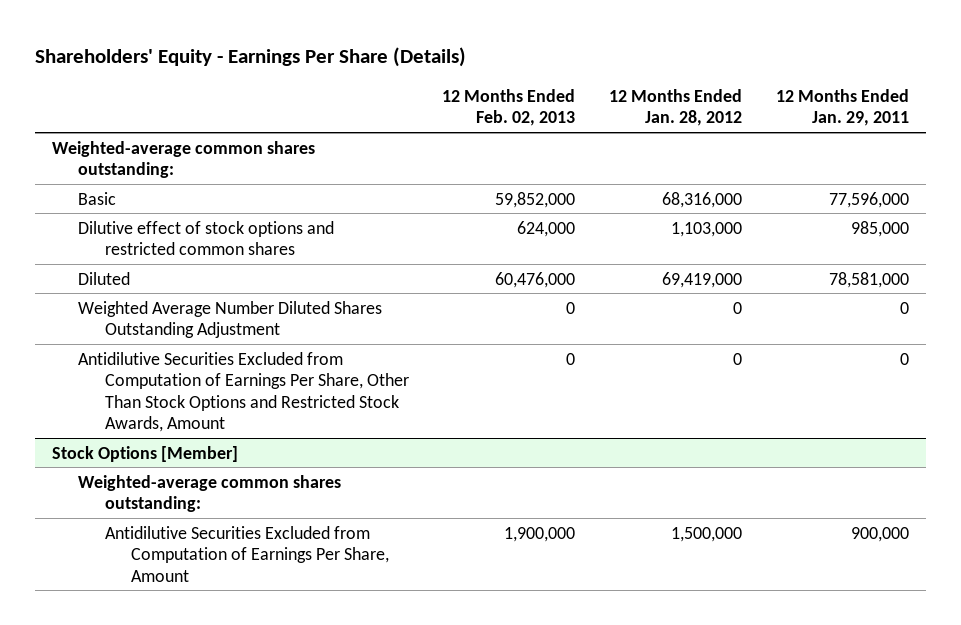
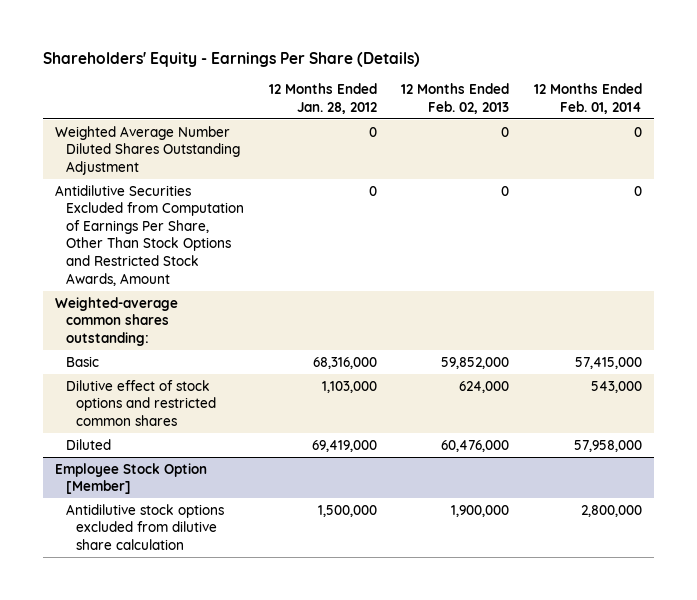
- | 12 Months Ended Feb. 02, 2013 | 12 Months Ended Jan. 28, 2012 | 12 Months Ended Jan. 29, 2011
+ | 12 Months Ended Jan. 28, 2012 | 12 Months Ended Feb. 02, 2013 | 12 Months Ended Feb. 01, 2014
moved up: Weighted Average Number Diluted Shares Outstanding Adjustment | 0 | 0 | 0
moved up: Antidilutive Securities Excluded from Computation of Earnings Per Share, Other Than Stock Options and Restricted Stock Awards, Amount | 0 | 0 | 0
- Stock Options [Member]
- Weighted-average common shares outstanding:
- Antidilutive Securities Excluded from Computation of Earnings Per Share, Amount | 1,900,000 | 1,500,000 | 900,000
+ Employee Stock Option [Member]
+ Antidilutive stock options excluded from dilutive share calculation | 1,500,000 | 1,900,000 | 2,800,000

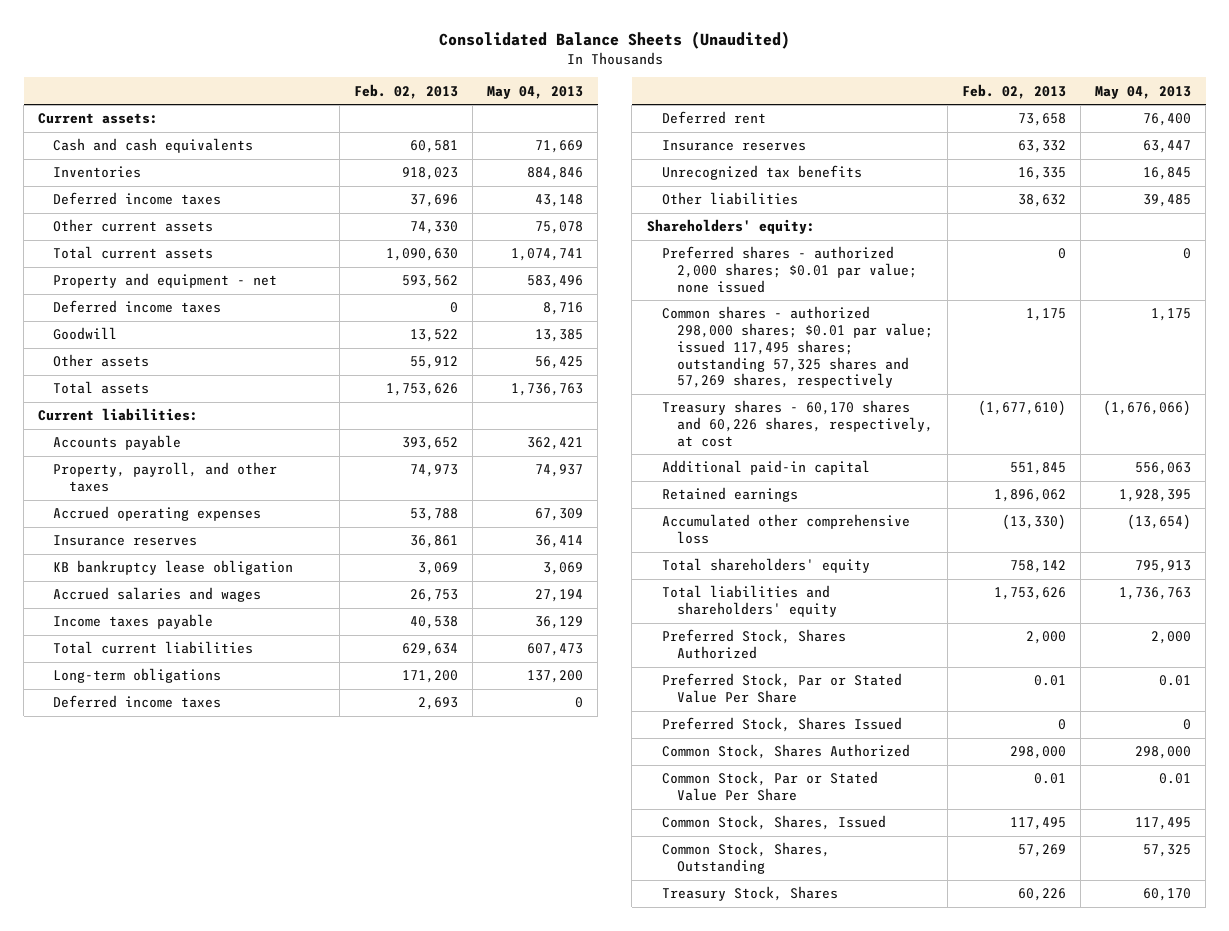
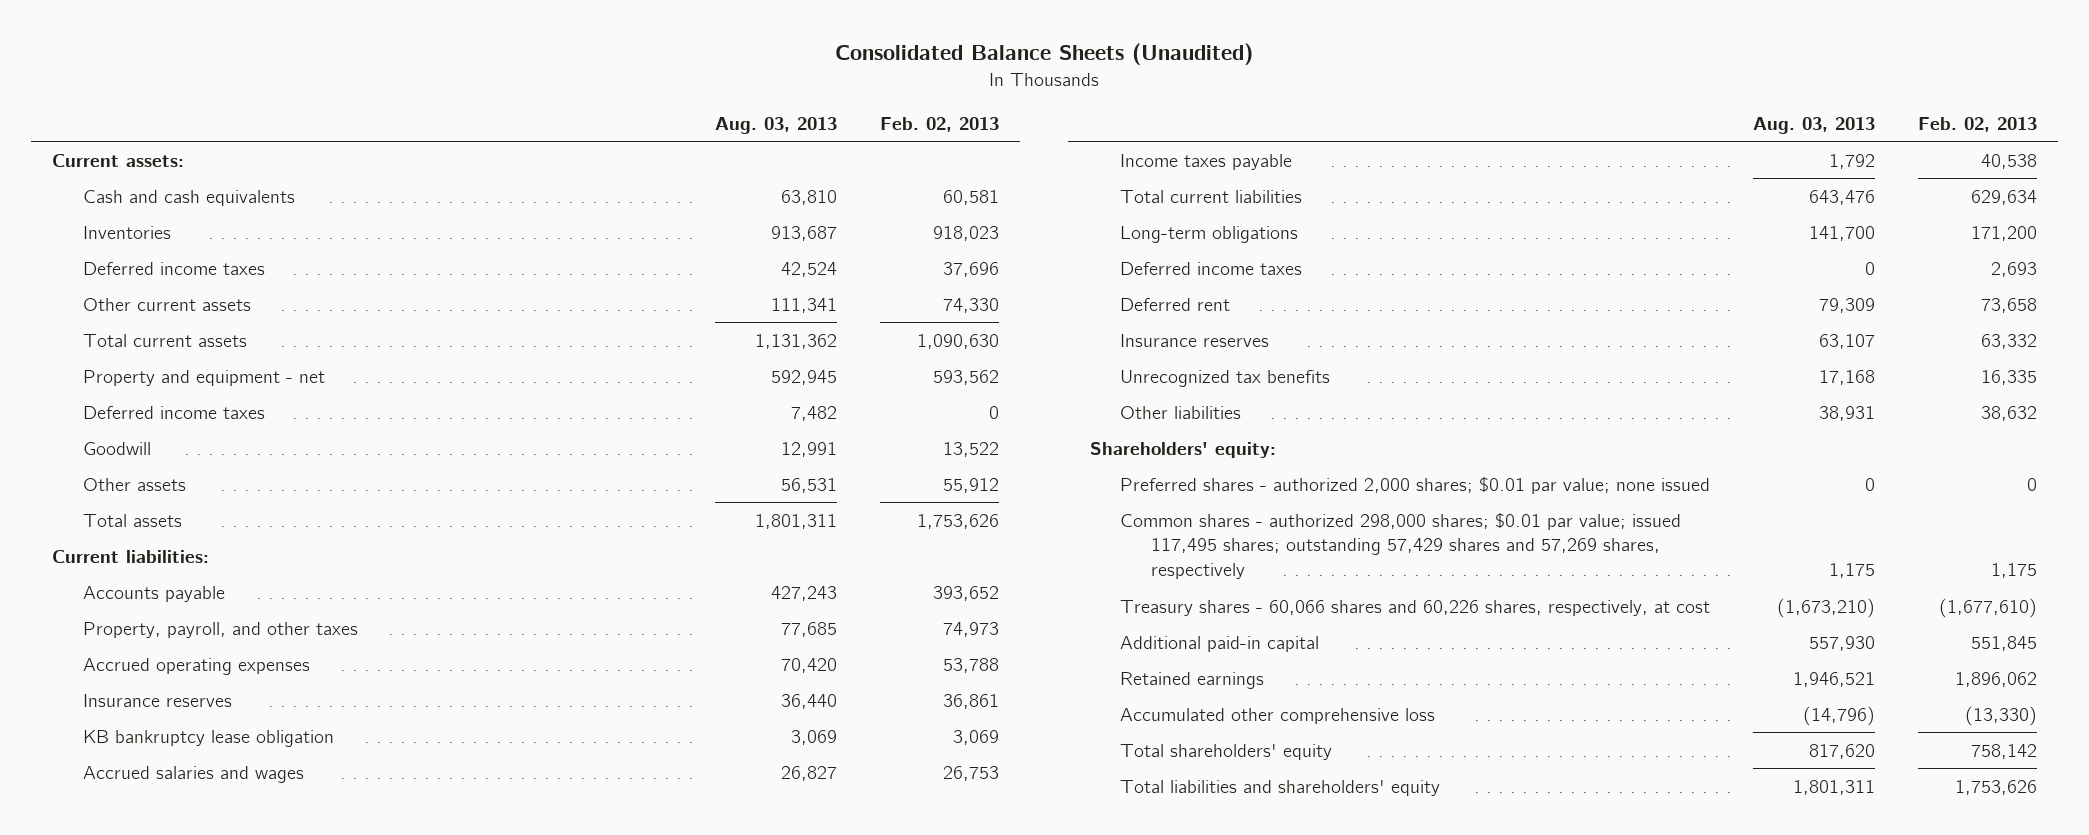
- | Feb. 02, 2013 | May 04, 2013
+ | Aug. 03, 2013 | Feb. 02, 2013
- Common shares - authorized 298,000 shares; $0.01 par value; issued 117,495 shares; outstanding 57,325 shares and 57,269 shares, respectively | 1,175 | 1,175
- Treasury shares - 60,170 shares and 60,226 shares, respectively, at cost | (1,677,610) | (1,676,066)
+ Common shares - authorized 298,000 shares; $0.01 par value; issued 117,495 shares; outstanding 57,429 shares and 57,269 shares, respectively | 1,175 | 1,175
+ Treasury shares - 60,066 shares and 60,226 shares, respectively, at cost | (1,673,210) | (1,677,610)
- Preferred Stock, Shares Authorized | 2,000 | 2,000
- Preferred Stock, Par or Stated Value Per Share | 0.01 | 0.01
- Preferred Stock, Shares Issued | 0 | 0
- Common Stock, Shares Authorized | 298,000 | 298,000
- Common Stock, Par or Stated Value Per Share | 0.01 | 0.01
- Common Stock, Shares, Issued | 117,495 | 117,495
- Common Stock, Shares, Outstanding | 57,269 | 57,325
- Treasury Stock, Shares | 60,226 | 60,170

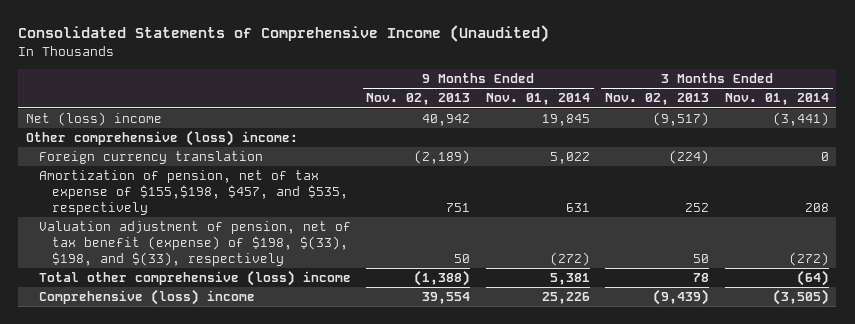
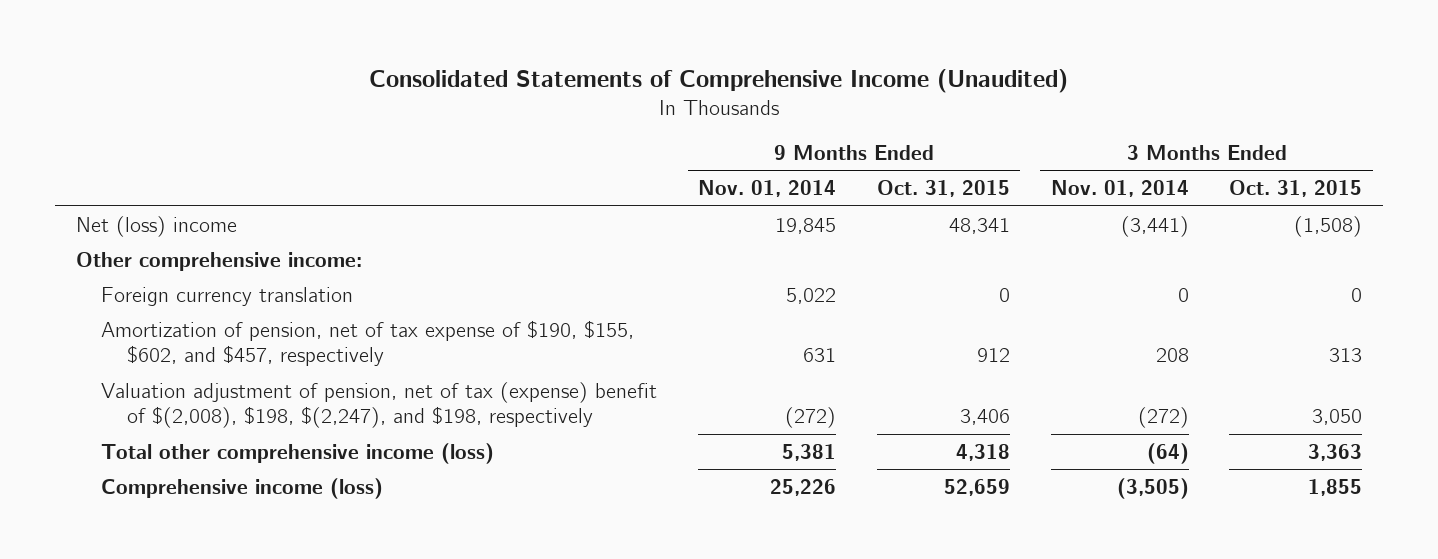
- | 9 Months Ended Nov. 02, 2013 | 9 Months Ended Nov. 01, 2014 | 3 Months Ended Nov. 02, 2013 | 3 Months Ended Nov. 01, 2014
+ | 9 Months Ended Nov. 01, 2014 | 9 Months Ended Oct. 31, 2015 | 3 Months Ended Nov. 01, 2014 | 3 Months Ended Oct. 31, 2015
- Other comprehensive (loss) income:
+ Other comprehensive income:
- Amortization of pension, net of tax expense of $155,$198, $457, and $535, respectively | 751 | 631 | 252 | 208
- Valuation adjustment of pension, net of tax benefit (expense) of $198, $(33), $198, and $(33), respectively | 50 | (272) | 50 | (272)
- Total other comprehensive (loss) income | (1,388) | 5,381 | 78 | (64)
- Comprehensive (loss) income | 39,554 | 25,226 | (9,439) | (3,505)
+ Amortization of pension, net of tax expense of $190, $155, $602, and $457, respectively | 631 | 912 | 208 | 313
+ Valuation adjustment of pension, net of tax (expense) benefit of $(2,008), $198, $(2,247), and $198, respectively | (272) | 3,406 | (272) | 3,050
+ Total other comprehensive income (loss) | 5,381 | 4,318 | (64) | 3,363
+ Comprehensive income (loss) | 25,226 | 52,659 | (3,505) | 1,855

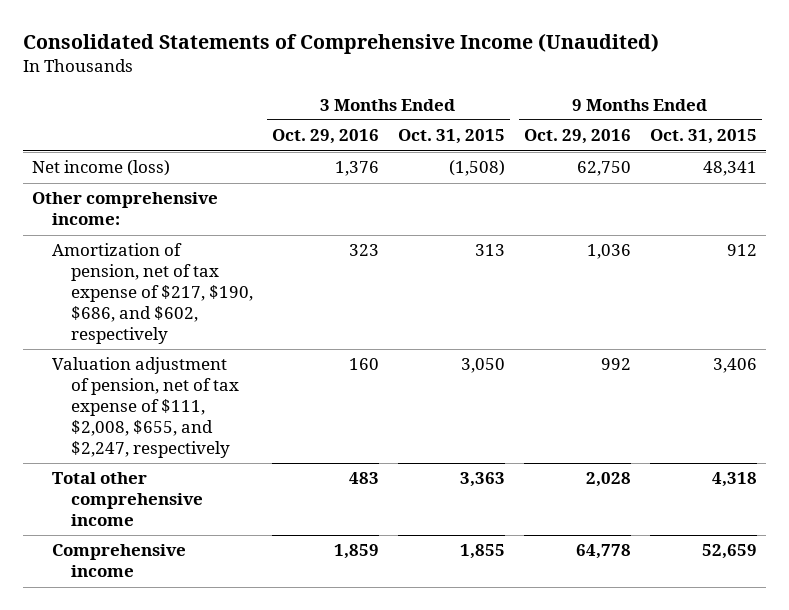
- | 9 Months Ended Nov. 01, 2014 | 9 Months Ended Oct. 31, 2015 | 3 Months Ended Nov. 01, 2014 | 3 Months Ended Oct. 31, 2015
+ | 3 Months Ended Oct. 29, 2016 | 3 Months Ended Oct. 31, 2015 | 9 Months Ended Oct. 29, 2016 | 9 Months Ended Oct. 31, 2015
- Net (loss) income | 19,845 | 48,341 | (3,441) | (1,508)
+ Net income (loss) | 1,376 | (1,508) | 62,750 | 48,341
- Foreign currency translation | 5,022 | 0 | 0 | 0
- Amortization of pension, net of tax expense of $190, $155, $602, and $457, respectively | 631 | 912 | 208 | 313
- Valuation adjustment of pension, net of tax (expense) benefit of $(2,008), $198, $(2,247), and $198, respectively | (272) | 3,406 | (272) | 3,050
- Total other comprehensive income (loss) | 5,381 | 4,318 | (64) | 3,363
- Comprehensive income (loss) | 25,226 | 52,659 | (3,505) | 1,855
+ Amortization of pension, net of tax expense of $217, $190, $686, and $602, respectively | 323 | 313 | 1,036 | 912
+ Valuation adjustment of pension, net of tax expense of $111, $2,008, $655, and $2,247, respectively | 160 | 3,050 | 992 | 3,406
+ Total other comprehensive income | 483 | 3,363 | 2,028 | 4,318
+ Comprehensive income | 1,859 | 1,855 | 64,778 | 52,659

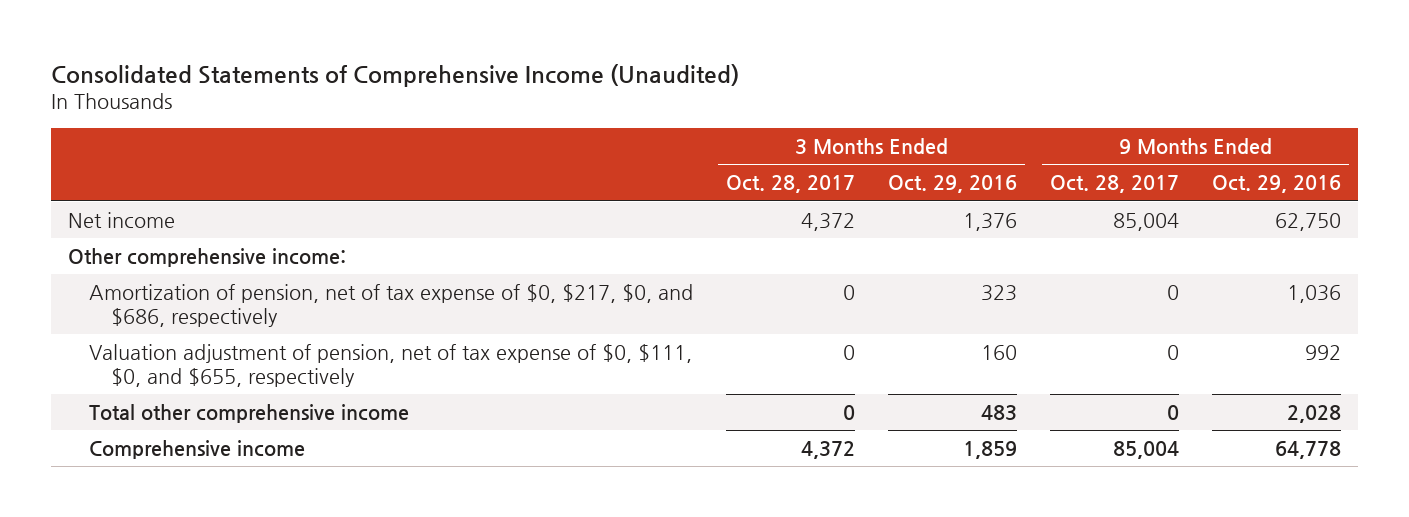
- | 3 Months Ended Oct. 29, 2016 | 3 Months Ended Oct. 31, 2015 | 9 Months Ended Oct. 29, 2016 | 9 Months Ended Oct. 31, 2015
+ | 3 Months Ended Oct. 28, 2017 | 3 Months Ended Oct. 29, 2016 | 9 Months Ended Oct. 28, 2017 | 9 Months Ended Oct. 29, 2016
- Net income (loss) | 1,376 | (1,508) | 62,750 | 48,341
+ Net income | 4,372 | 1,376 | 85,004 | 62,750
- Amortization of pension, net of tax expense of $217, $190, $686, and $602, respectively | 323 | 313 | 1,036 | 912
- Valuation adjustment of pension, net of tax expense of $111, $2,008, $655, and $2,247, respectively | 160 | 3,050 | 992 | 3,406
+ Amortization of pension, net of tax expense of $0, $217, $0, and $686, respectively | 0 | 323 | 0 | 1,036
+ Valuation adjustment of pension, net of tax expense of $0, $111, $0, and $655, respectively | 0 | 160 | 0 | 992

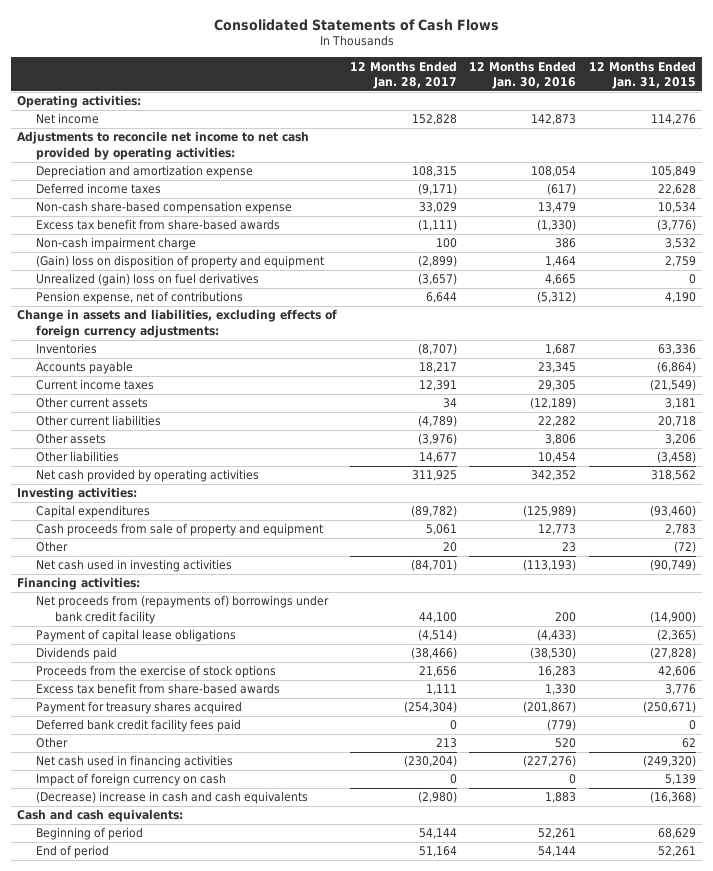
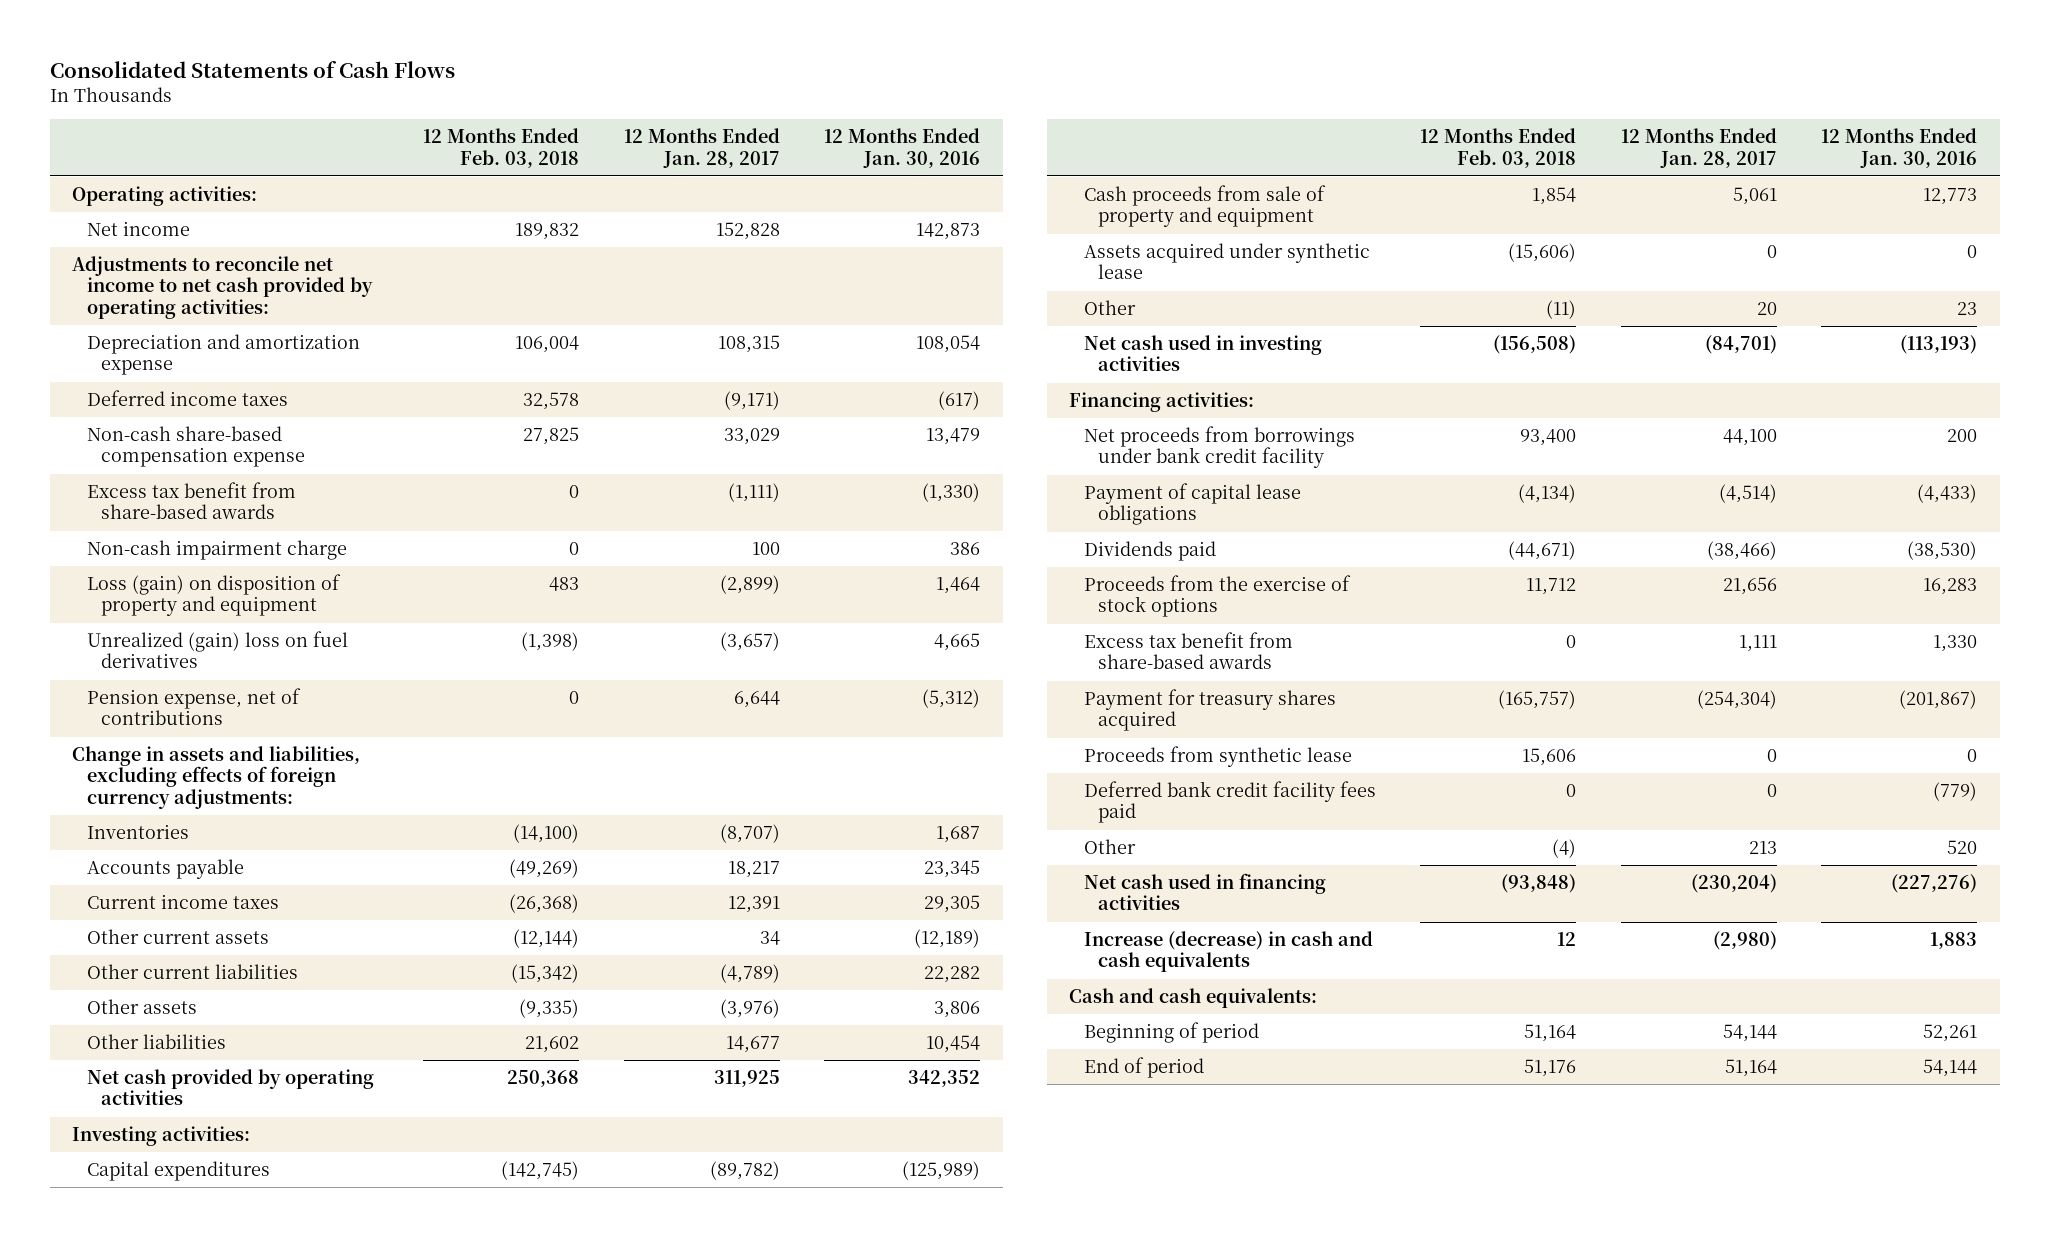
- | 12 Months Ended Jan. 28, 2017 | 12 Months Ended Jan. 30, 2016 | 12 Months Ended Jan. 31, 2015
+ | 12 Months Ended Feb. 03, 2018 | 12 Months Ended Jan. 28, 2017 | 12 Months Ended Jan. 30, 2016
- (Gain) loss on disposition of property and equipment | (2,899) | 1,464 | 2,759
+ Loss (gain) on disposition of property and equipment | 483 | (2,899) | 1,464
+ Assets acquired under synthetic lease | (15,606) | 0 | 0
- Net proceeds from (repayments of) borrowings under bank credit facility | 44,100 | 200 | (14,900)
+ Net proceeds from borrowings under bank credit facility | 93,400 | 44,100 | 200
+ Proceeds from synthetic lease | 15,606 | 0 | 0
- Impact of foreign currency on cash | 0 | 0 | 5,139
- (Decrease) increase in cash and cash equivalents | (2,980) | 1,883 | (16,368)
+ Increase (decrease) in cash and cash equivalents | 12 | (2,980) | 1,883

